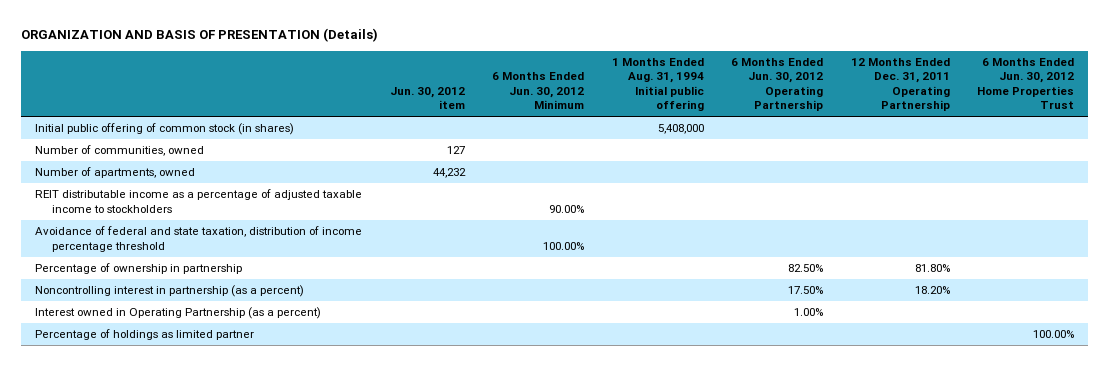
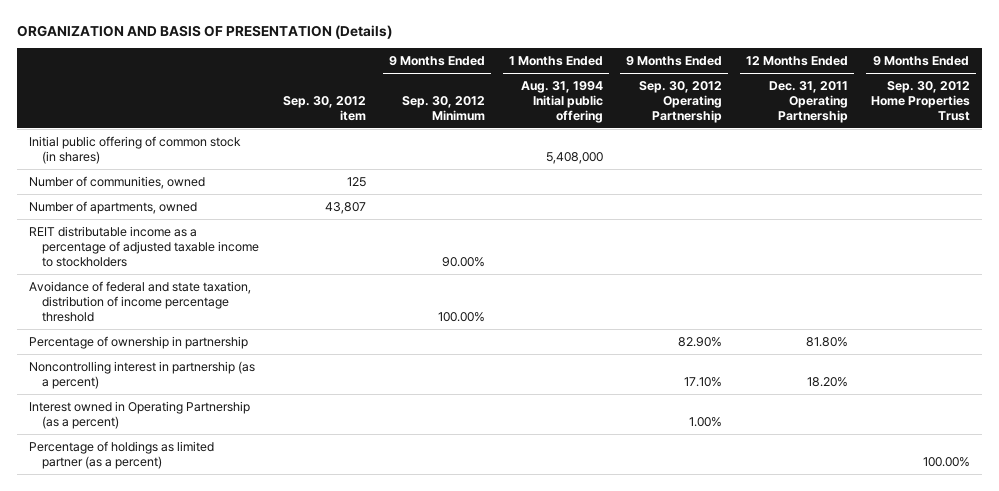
- | Jun. 30, 2012 item | 6 Months Ended Jun. 30, 2012 Minimum | 1 Months Ended Aug. 31, 1994 Initial public offering | 6 Months Ended Jun. 30, 2012 Operating Partnership | 12 Months Ended Dec. 31, 2011 Operating Partnership | 6 Months Ended Jun. 30, 2012 Home Properties Trust
+ | Sep. 30, 2012 item | 9 Months Ended Sep. 30, 2012 Minimum | 1 Months Ended Aug. 31, 1994 Initial public offering | 9 Months Ended Sep. 30, 2012 Operating Partnership | 12 Months Ended Dec. 31, 2011 Operating Partnership | 9 Months Ended Sep. 30, 2012 Home Properties Trust
- Percentage of holdings as limited partner | | | | | | 100.00%
+ Percentage of holdings as limited partner (as a percent) | | | | | | 100.00%

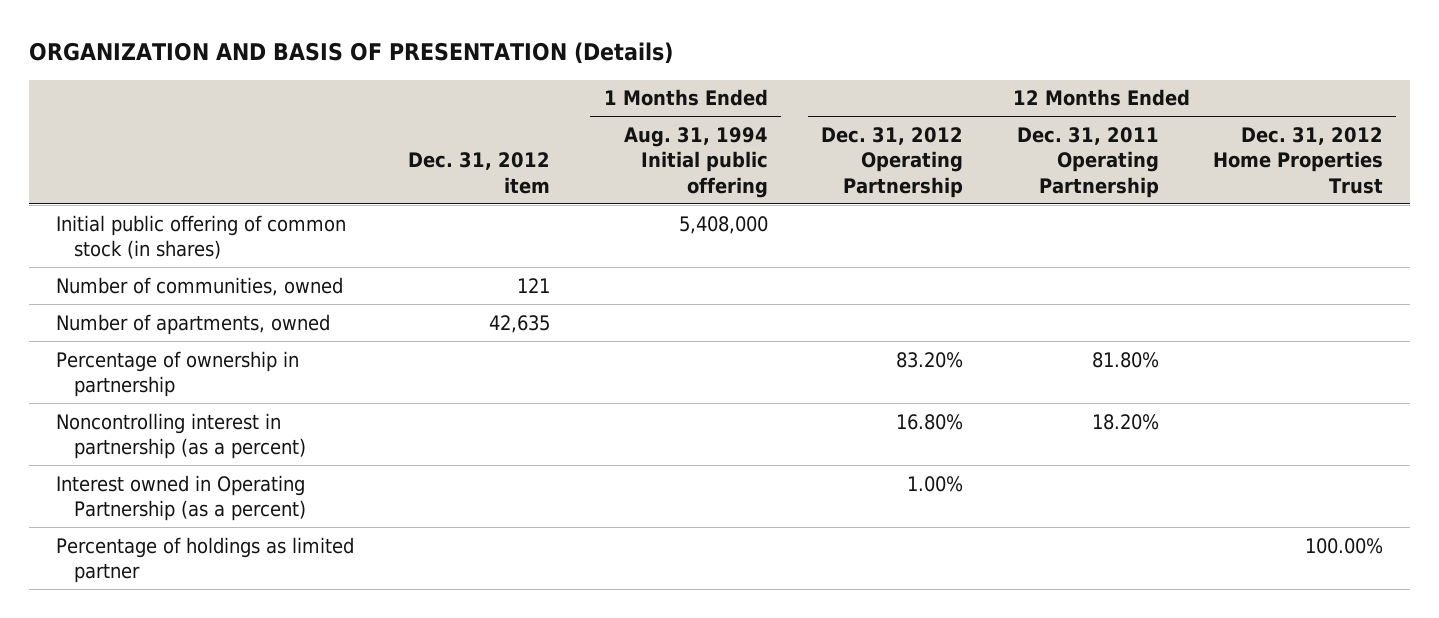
- | Sep. 30, 2012 item | 9 Months Ended Sep. 30, 2012 Minimum | 1 Months Ended Aug. 31, 1994 Initial public offering | 9 Months Ended Sep. 30, 2012 Operating Partnership | 12 Months Ended Dec. 31, 2011 Operating Partnership | 9 Months Ended Sep. 30, 2012 Home Properties Trust
+ | Dec. 31, 2012 item | 1 Months Ended Aug. 31, 1994 Initial public offering | 12 Months Ended Dec. 31, 2012 Operating Partnership | 12 Months Ended Dec. 31, 2011 Operating Partnership | 12 Months Ended Dec. 31, 2012 Home Properties Trust
- REIT distributable income as a percentage of adjusted taxable income to stockholders | | 90.00% | | | |
- Avoidance of federal and state taxation, distribution of income percentage threshold | | 100.00% | | | |
- Percentage of holdings as limited partner (as a percent) | | | | | | 100.00%
+ Percentage of holdings as limited partner | | | | | 100.00%

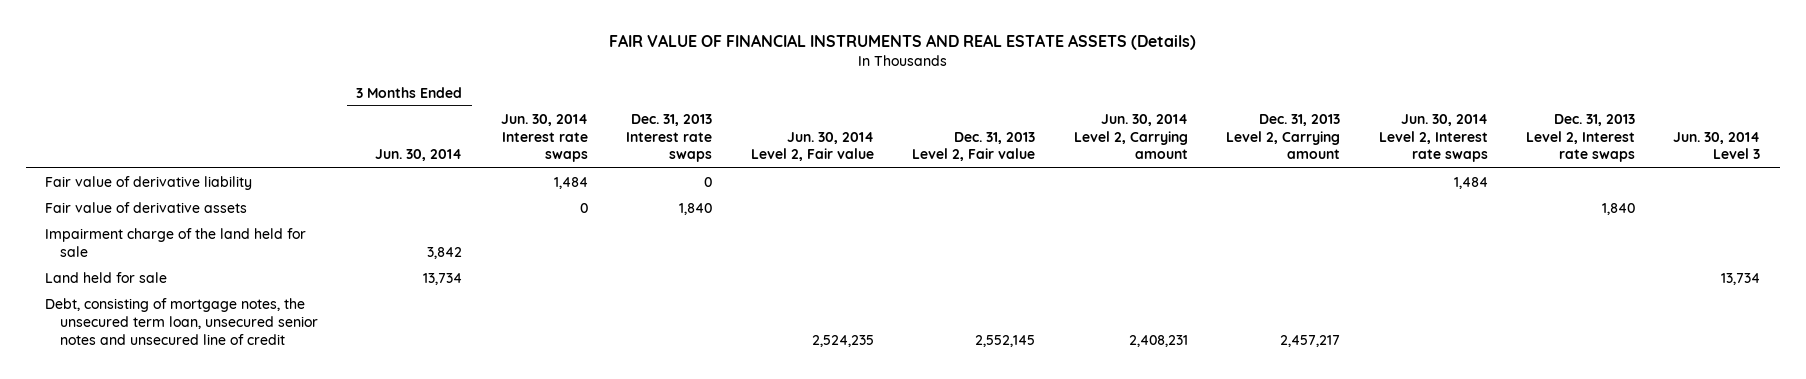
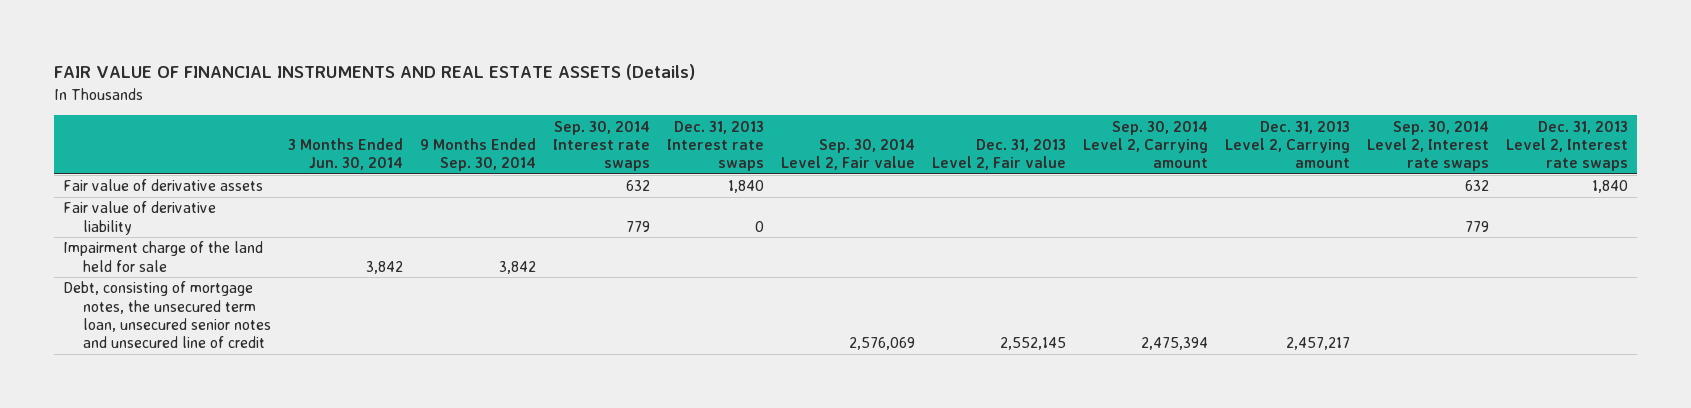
- | 3 Months Ended Jun. 30, 2014 | Jun. 30, 2014 Interest rate swaps | Dec. 31, 2013 Interest rate swaps | Jun. 30, 2014 Level 2, Fair value | Dec. 31, 2013 Level 2, Fair value | Jun. 30, 2014 Level 2, Carrying amount | Dec. 31, 2013 Level 2, Carrying amount | Jun. 30, 2014 Level 2, Interest rate swaps | Dec. 31, 2013 Level 2, Interest rate swaps | Jun. 30, 2014 Level 3
+ | 3 Months Ended Jun. 30, 2014 | 9 Months Ended Sep. 30, 2014 | Sep. 30, 2014 Interest rate swaps | Dec. 31, 2013 Interest rate swaps | Sep. 30, 2014 Level 2, Fair value | Dec. 31, 2013 Level 2, Fair value | Sep. 30, 2014 Level 2, Carrying amount | Dec. 31, 2013 Level 2, Carrying amount | Sep. 30, 2014 Level 2, Interest rate swaps | Dec. 31, 2013 Level 2, Interest rate swaps
moved down: Fair value of derivative liability | | | 779 | 0 | | | | | 779 |
- Land held for sale | 13,734 | | | | | | | | | 13,734

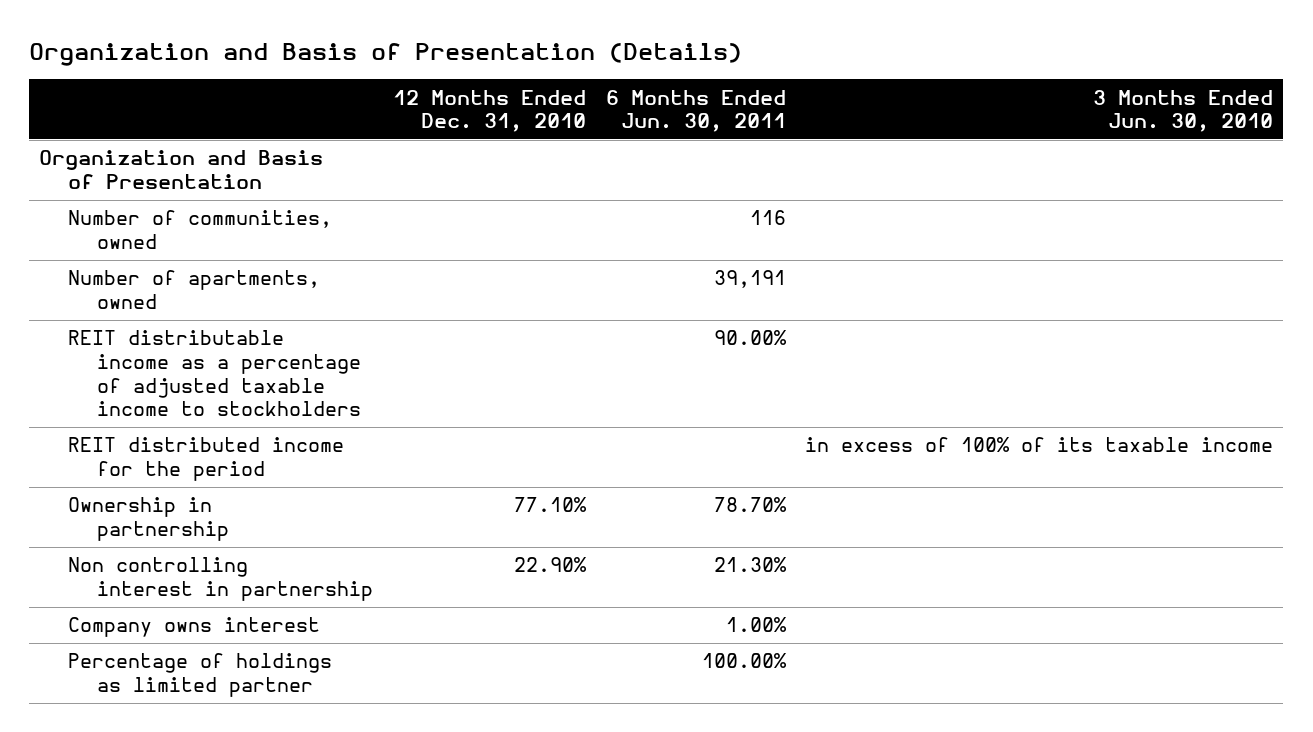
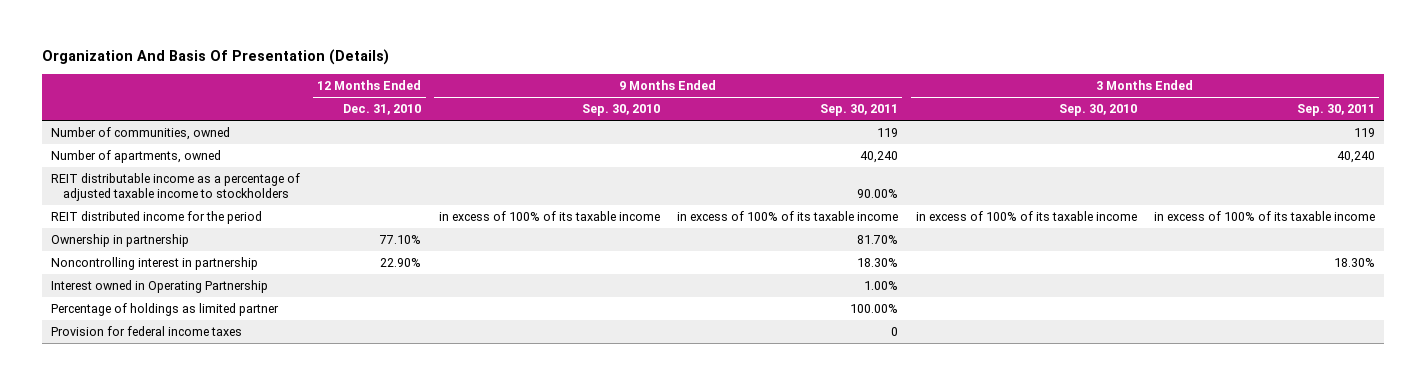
- Organization and Basis of Presentation (Details)
+ Organization And Basis Of Presentation (Details)
- | 12 Months Ended Dec. 31, 2010 | 6 Months Ended Jun. 30, 2011 | 3 Months Ended Jun. 30, 2010
+ | 12 Months Ended Dec. 31, 2010 | 9 Months Ended Sep. 30, 2010 | 9 Months Ended Sep. 30, 2011 | 3 Months Ended Sep. 30, 2010 | 3 Months Ended Sep. 30, 2011
- Organization and Basis of Presentation
- Non controlling interest in partnership | 22.90% | 21.30% |
- Company owns interest | | 1.00% |
+ Noncontrolling interest in partnership | 22.90% | | 18.30% | | 18.30%
+ Interest owned in Operating Partnership | | | 1.00% | |
+ Provision for federal income taxes | | | 0 | |

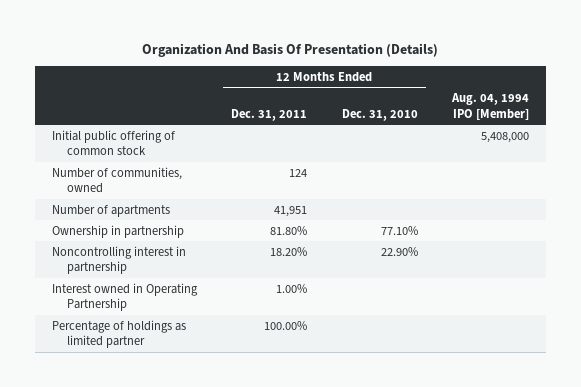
- | 12 Months Ended Dec. 31, 2010 | 9 Months Ended Sep. 30, 2010 | 9 Months Ended Sep. 30, 2011 | 3 Months Ended Sep. 30, 2010 | 3 Months Ended Sep. 30, 2011
+ | 12 Months Ended Dec. 31, 2011 | 12 Months Ended Dec. 31, 2010 | Aug. 04, 1994 IPO [Member]
+ Initial public offering of common stock | | | 5,408,000
- Number of apartments, owned | | | 40,240 | | 40,240
- REIT distributable income as a percentage of adjusted taxable income to stockholders | | | 90.00% | |
- REIT distributed income for the period | | in excess of 100% of its taxable income | in excess of 100% of its taxable income | in excess of 100% of its taxable income | in excess of 100% of its taxable income
+ Number of apartments | 41,951 | |
- Provision for federal income taxes | | | 0 | |

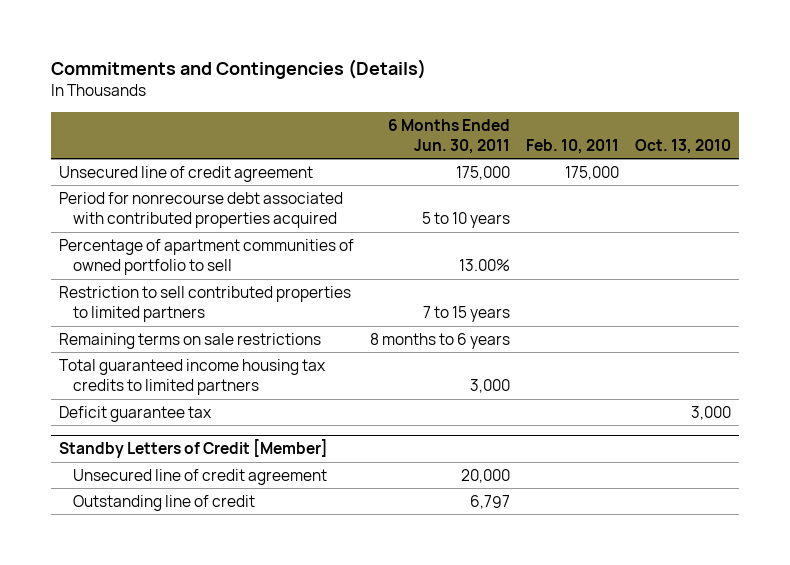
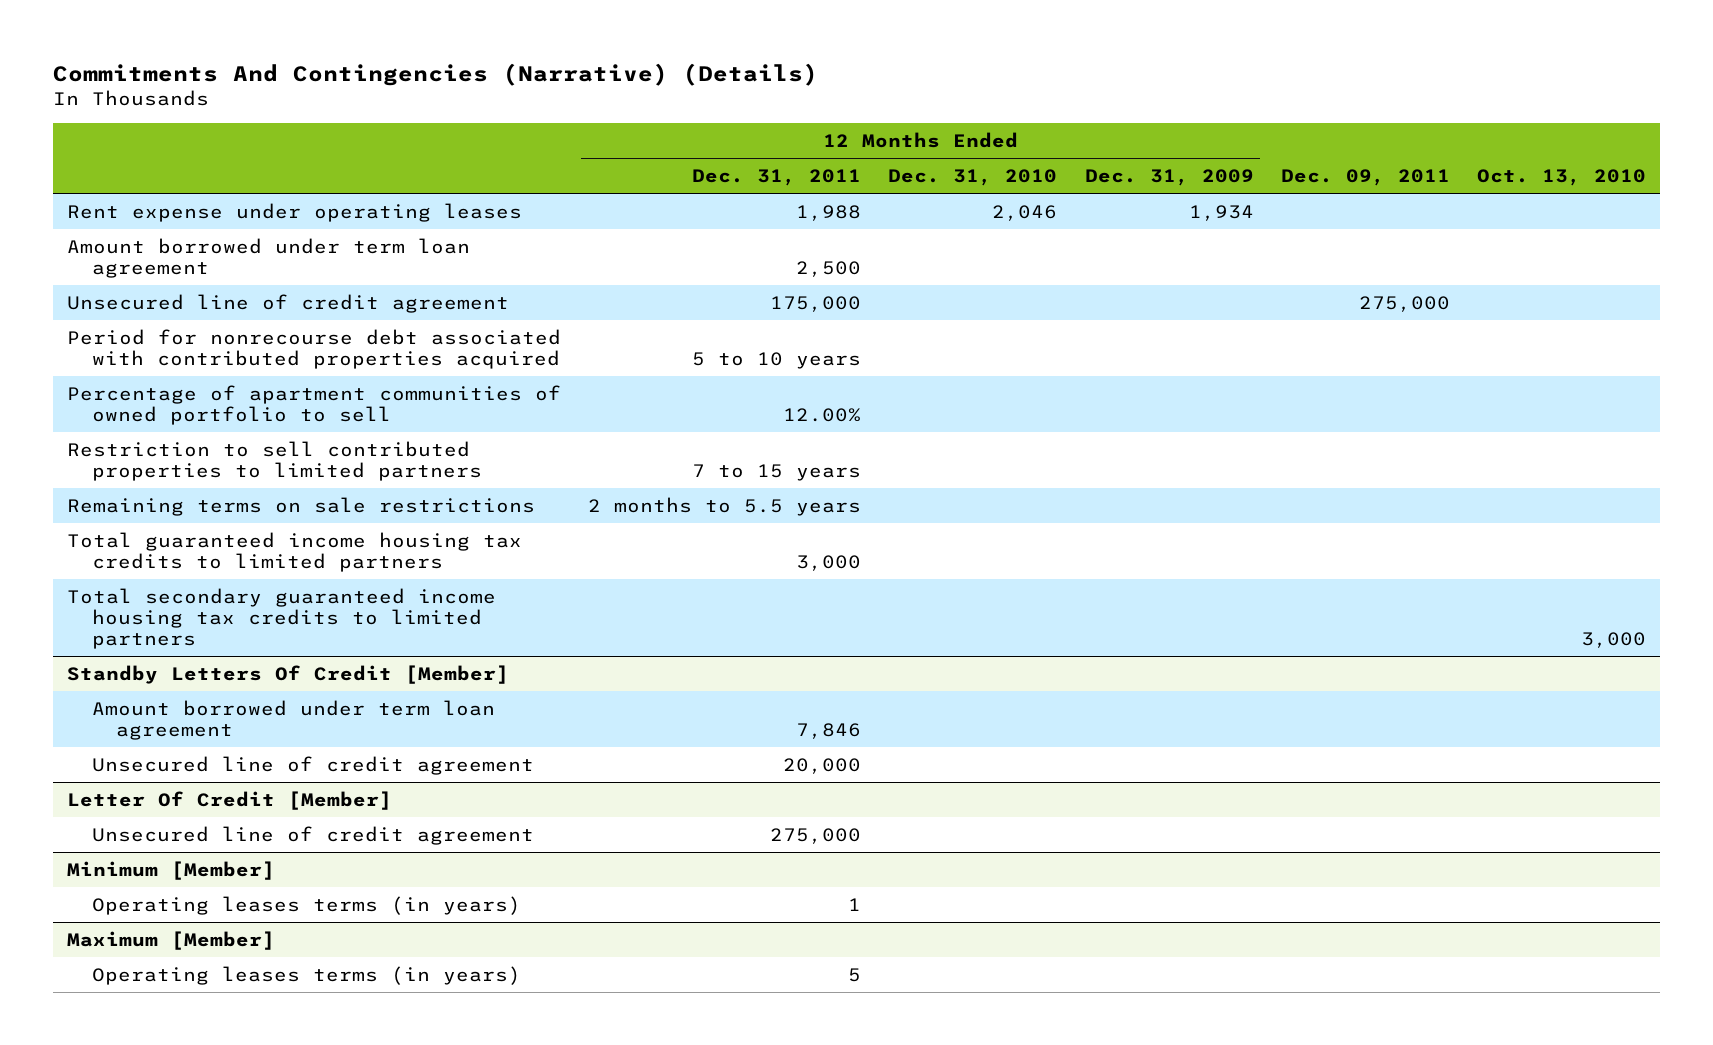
- Commitments and Contingencies (Details)
+ Commitments And Contingencies (Narrative) (Details)
- | 6 Months Ended Jun. 30, 2011 | Feb. 10, 2011 | Oct. 13, 2010
+ | 12 Months Ended Dec. 31, 2011 | 12 Months Ended Dec. 31, 2010 | 12 Months Ended Dec. 31, 2009 | Dec. 09, 2011 | Oct. 13, 2010
+ Rent expense under operating leases | 1,988 | 2,046 | 1,934 | |
+ Amount borrowed under term loan agreement | 2,500 | | | |
- Deficit guarantee tax | | | 3,000
- Standby Letters of Credit [Member]
+ Total secondary guaranteed income housing tax credits to limited partners | | | | | 3,000
+ Standby Letters Of Credit [Member]
+ Amount borrowed under term loan agreement | 7,846 | | | |
- Outstanding line of credit | 6,797 | |
+ Letter Of Credit [Member]
+ Unsecured line of credit agreement | 275,000 | | | |
+ Minimum [Member]
+ Operating leases terms (in years) | 1 | | | |
+ Maximum [Member]
+ Operating leases terms (in years) | 5 | | | |

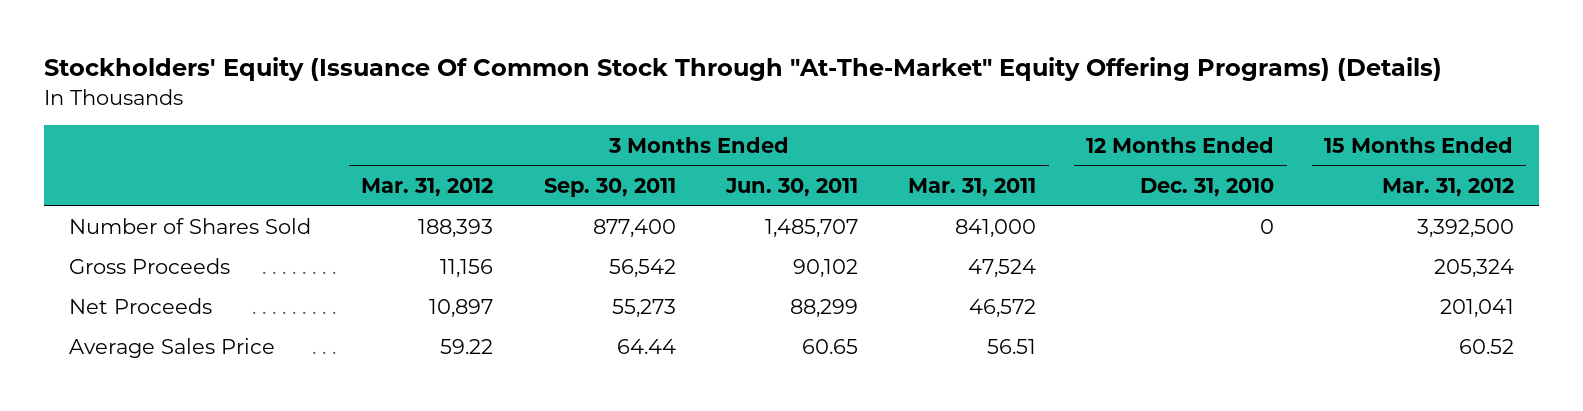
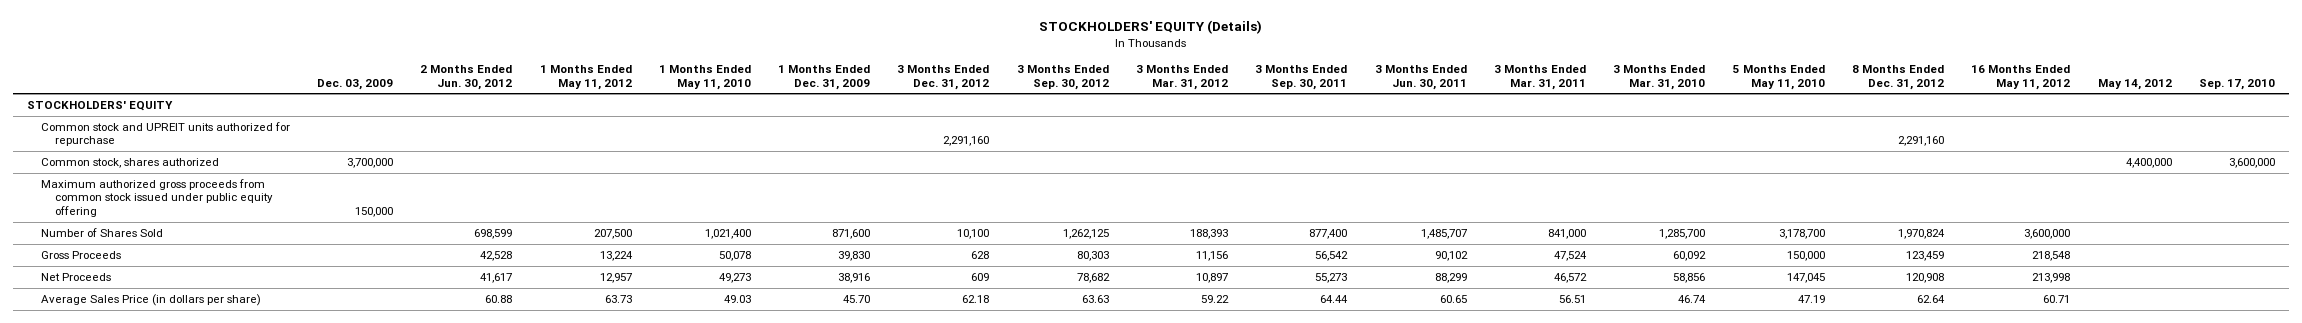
- Stockholders' Equity (Issuance Of Common Stock Through "At-The-Market" Equity Offering Programs) (Details)
+ STOCKHOLDERS' EQUITY (Details)
- | 3 Months Ended Mar. 31, 2012 | 3 Months Ended Sep. 30, 2011 | 3 Months Ended Jun. 30, 2011 | 3 Months Ended Mar. 31, 2011 | 12 Months Ended Dec. 31, 2010 | 15 Months Ended Mar. 31, 2012
+ | Dec. 03, 2009 | 2 Months Ended Jun. 30, 2012 | 1 Months Ended May 11, 2012 | 1 Months Ended May 11, 2010 | 1 Months Ended Dec. 31, 2009 | 3 Months Ended Dec. 31, 2012 | 3 Months Ended Sep. 30, 2012 | 3 Months Ended Mar. 31, 2012 | 3 Months Ended Sep. 30, 2011 | 3 Months Ended Jun. 30, 2011 | 3 Months Ended Mar. 31, 2011 | 3 Months Ended Mar. 31, 2010 | 5 Months Ended May 11, 2010 | 8 Months Ended Dec. 31, 2012 | 16 Months Ended May 11, 2012 | May 14, 2012 | Sep. 17, 2010
+ STOCKHOLDERS' EQUITY
+ Common stock and UPREIT units authorized for repurchase | | | | | | 2,291,160 | | | | | | | | 2,291,160 | | |
+ Common stock, shares authorized | 3,700,000 | | | | | | | | | | | | | | | 4,400,000 | 3,600,000
+ Maximum authorized gross proceeds from common stock issued under public equity offering | 150,000 | | | | | | | | | | | | | | | |
- Average Sales Price | 59.22 | 64.44 | 60.65 | 56.51 | | 60.52
+ Average Sales Price (in dollars per share) | | 60.88 | 63.73 | 49.03 | 45.70 | 62.18 | 63.63 | 59.22 | 64.44 | 60.65 | 56.51 | 46.74 | 47.19 | 62.64 | 60.71 | |

